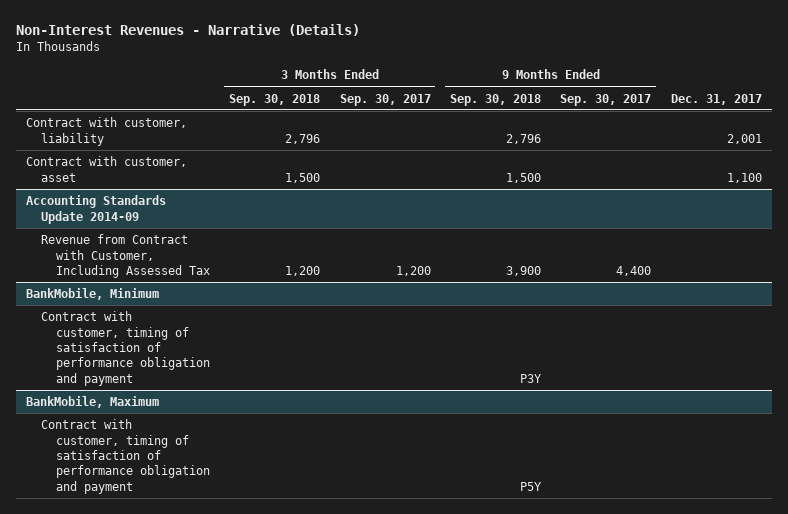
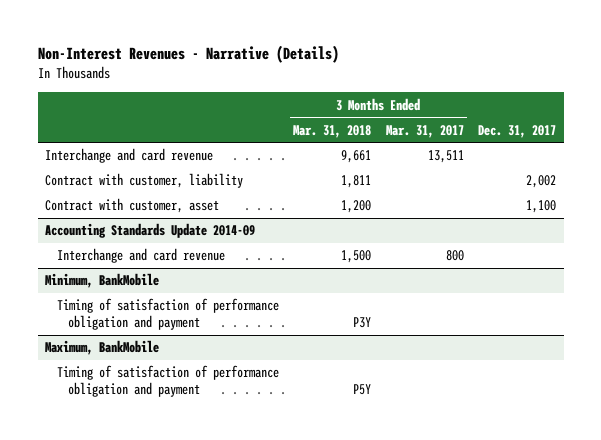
- | 3 Months Ended Sep. 30, 2018 | 3 Months Ended Sep. 30, 2017 | 9 Months Ended Sep. 30, 2018 | 9 Months Ended Sep. 30, 2017 | Dec. 31, 2017
+ | 3 Months Ended Mar. 31, 2018 | 3 Months Ended Mar. 31, 2017 | Dec. 31, 2017
- Contract with customer, liability | 2,796 | | 2,796 | | 2,001
+ Interchange and card revenue | 9,661 | 13,511 |
+ Contract with customer, liability | 1,811 | | 2,002
@ Accounting Standards Update 2014-09
- Revenue from Contract with Customer, Including Assessed Tax | 1,200 | 1,200 | 3,900 | 4,400 |
- BankMobile, Minimum
- Contract with customer, timing of satisfaction of performance obligation and payment | | | P3Y | |
- BankMobile, Maximum
- Contract with customer, timing of satisfaction of performance obligation and payment | | | P5Y | |
@ Accounting Standards Update 2014-09
+ Interchange and card revenue | 1,500 | 800 |
+ Minimum, BankMobile
+ Timing of satisfaction of performance obligation and payment | P3Y | |
+ Maximum, BankMobile
+ Timing of satisfaction of performance obligation and payment | P5Y | |

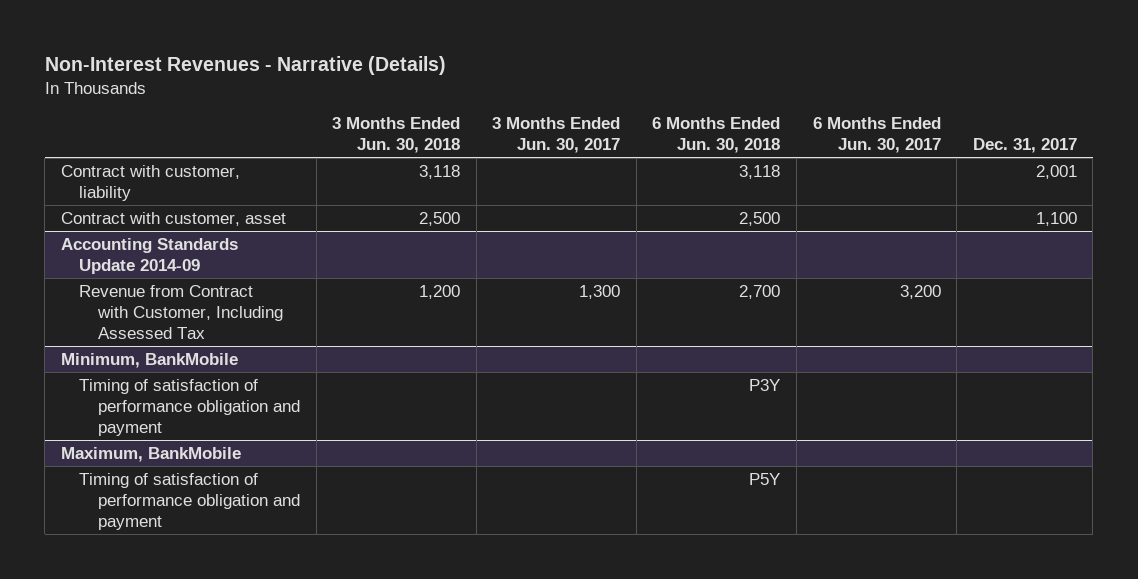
- | 3 Months Ended Mar. 31, 2018 | 3 Months Ended Mar. 31, 2017 | Dec. 31, 2017
+ | 3 Months Ended Jun. 30, 2018 | 3 Months Ended Jun. 30, 2017 | 6 Months Ended Jun. 30, 2018 | 6 Months Ended Jun. 30, 2017 | Dec. 31, 2017
- Interchange and card revenue | 9,661 | 13,511 |
- Contract with customer, liability | 1,811 | | 2,002
+ Contract with customer, liability | 3,118 | | 3,118 | | 2,001
@ Accounting Standards Update 2014-09
- Interchange and card revenue | 1,500 | 800 |
+ Revenue from Contract with Customer, Including Assessed Tax | 1,200 | 1,300 | 2,700 | 3,200 |

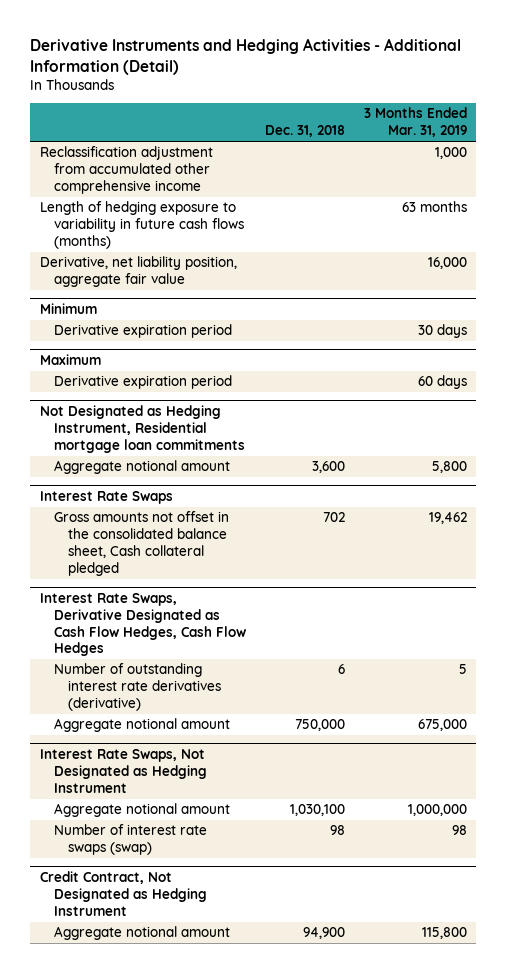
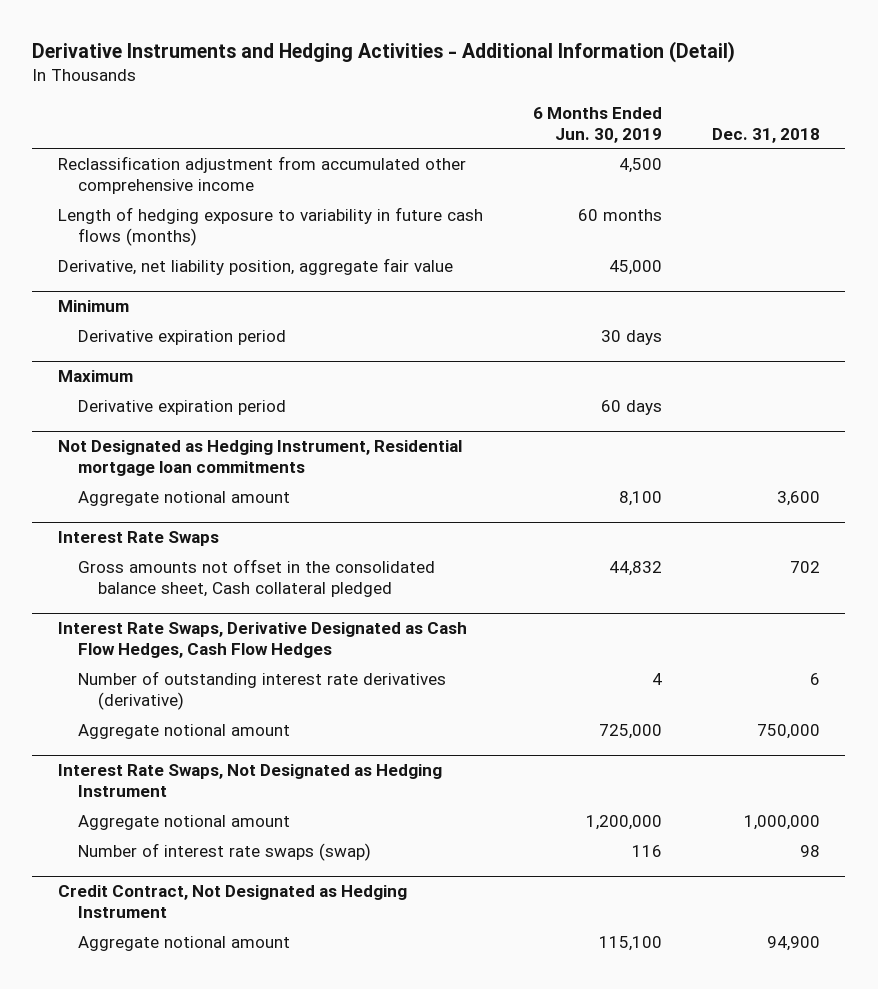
- | Dec. 31, 2018 | 3 Months Ended Mar. 31, 2019
+ | 6 Months Ended Jun. 30, 2019 | Dec. 31, 2018
@ Interest Rate Swaps, Not Designated as Hedging Instrument
- Aggregate notional amount | 1,030,100 | 1,000,000
+ Aggregate notional amount | 1,200,000 | 1,000,000

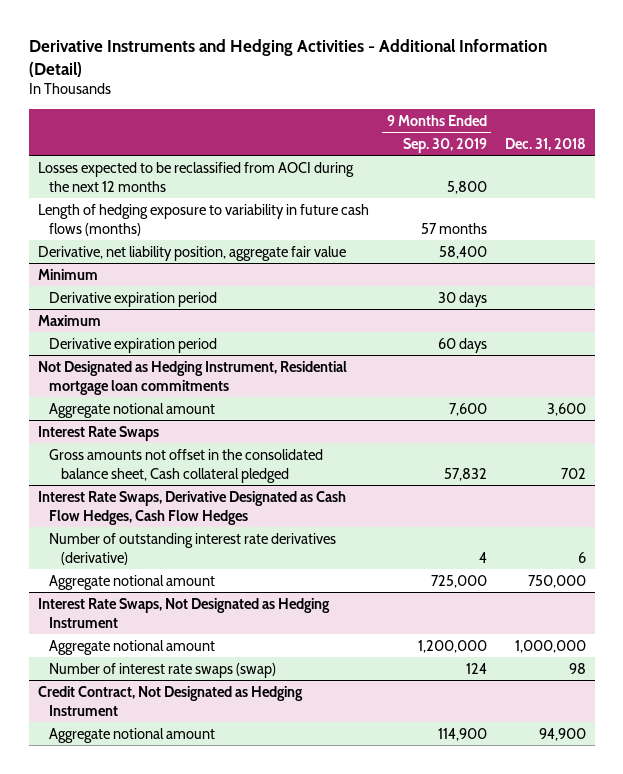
- | 6 Months Ended Jun. 30, 2019 | Dec. 31, 2018
+ | 9 Months Ended Sep. 30, 2019 | Dec. 31, 2018
- Reclassification adjustment from accumulated other comprehensive income | 4,500 |
+ Losses expected to be reclassified from AOCI during the next 12 months | 5,800 |

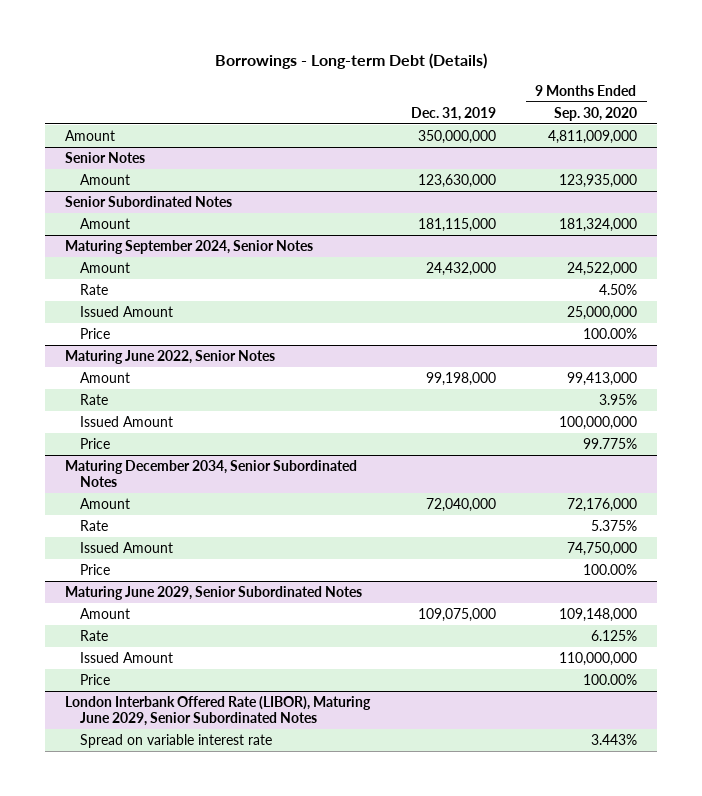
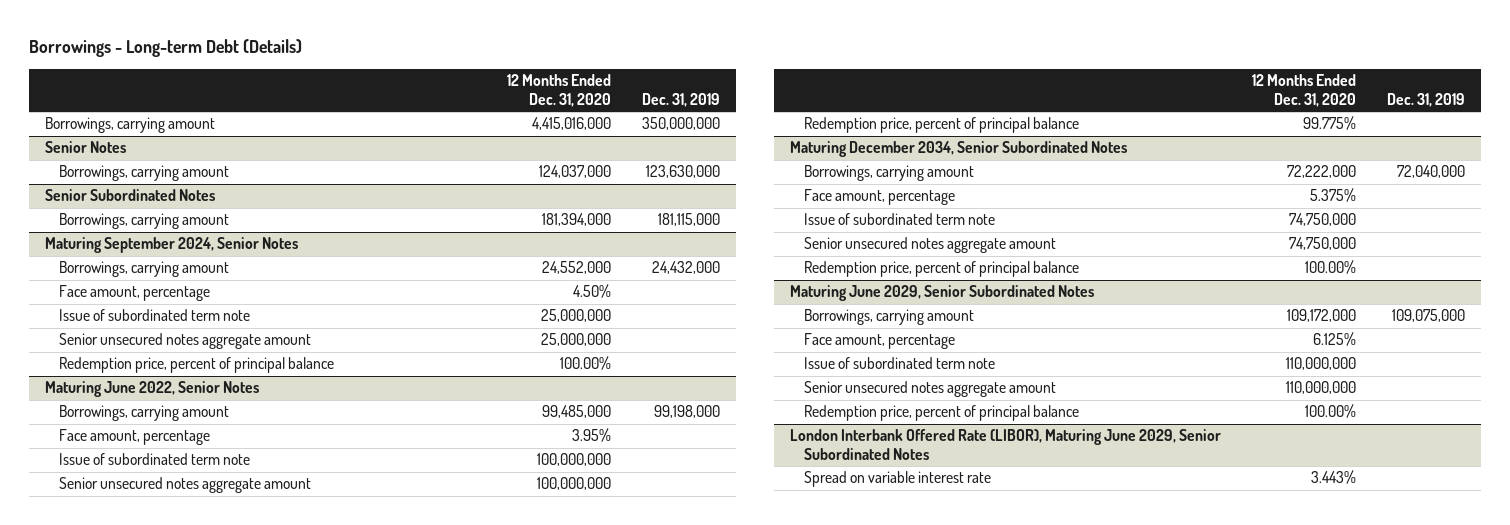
- | Dec. 31, 2019 | 9 Months Ended Sep. 30, 2020
+ | 12 Months Ended Dec. 31, 2020 | Dec. 31, 2019
- Amount | 350,000,000 | 4,811,009,000
+ Borrowings, carrying amount | 4,415,016,000 | 350,000,000
@ Senior Notes
- Amount | 123,630,000 | 123,935,000
+ Borrowings, carrying amount | 124,037,000 | 123,630,000
@ Senior Subordinated Notes
- Amount | 181,115,000 | 181,324,000
+ Borrowings, carrying amount | 181,394,000 | 181,115,000
@ Maturing September 2024, Senior Notes
- Amount | 24,432,000 | 24,522,000
- Rate | | 4.50%
- Issued Amount | | 25,000,000
- Price | | 100.00%
+ Borrowings, carrying amount | 24,552,000 | 24,432,000
+ Face amount, percentage | 4.50% |
+ Issue of subordinated term note | 25,000,000 |
+ Senior unsecured notes aggregate amount | 25,000,000 |
+ Redemption price, percent of principal balance | 100.00% |
@ Maturing June 2022, Senior Notes
- Amount | 99,198,000 | 99,413,000
- Rate | | 3.95%
- Issued Amount | | 100,000,000
- Price | | 99.775%
+ Borrowings, carrying amount | 99,485,000 | 99,198,000
+ Face amount, percentage | 3.95% |
+ Issue of subordinated term note | 100,000,000 |
+ Senior unsecured notes aggregate amount | 100,000,000 |
+ Redemption price, percent of principal balance | 99.775% |
@ Maturing December 2034, Senior Subordinated Notes
- Amount | 72,040,000 | 72,176,000
- Rate | | 5.375%
- Issued Amount | | 74,750,000
- Price | | 100.00%
+ Borrowings, carrying amount | 72,222,000 | 72,040,000
+ Face amount, percentage | 5.375% |
+ Issue of subordinated term note | 74,750,000 |
+ Senior unsecured notes aggregate amount | 74,750,000 |
+ Redemption price, percent of principal balance | 100.00% |
@ Maturing June 2029, Senior Subordinated Notes
- Amount | 109,075,000 | 109,148,000
- Rate | | 6.125%
- Issued Amount | | 110,000,000
- Price | | 100.00%
+ Borrowings, carrying amount | 109,172,000 | 109,075,000
+ Face amount, percentage | 6.125% |
+ Issue of subordinated term note | 110,000,000 |
+ Senior unsecured notes aggregate amount | 110,000,000 |
+ Redemption price, percent of principal balance | 100.00% |

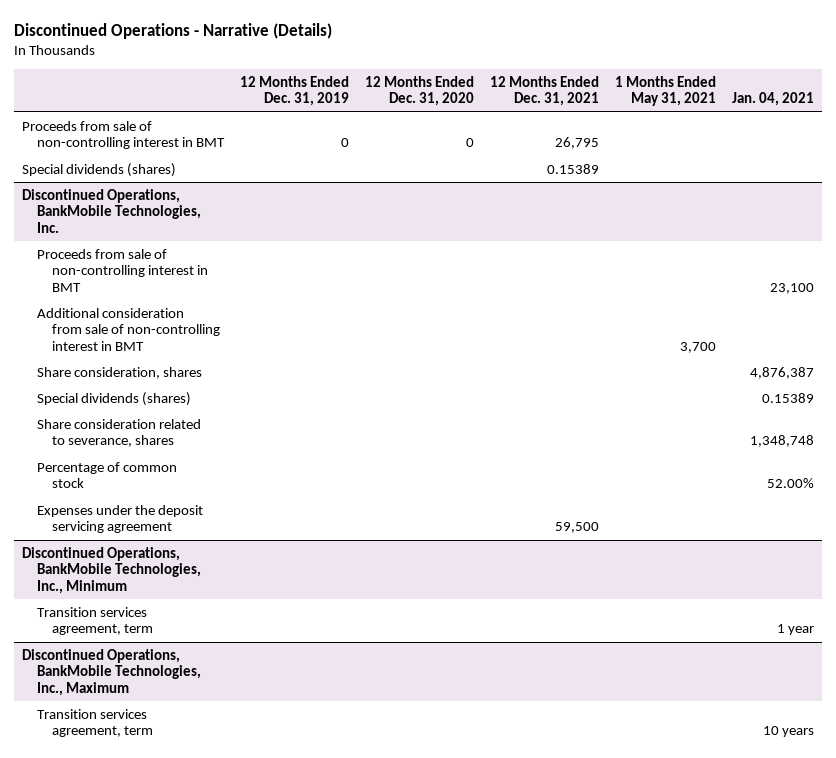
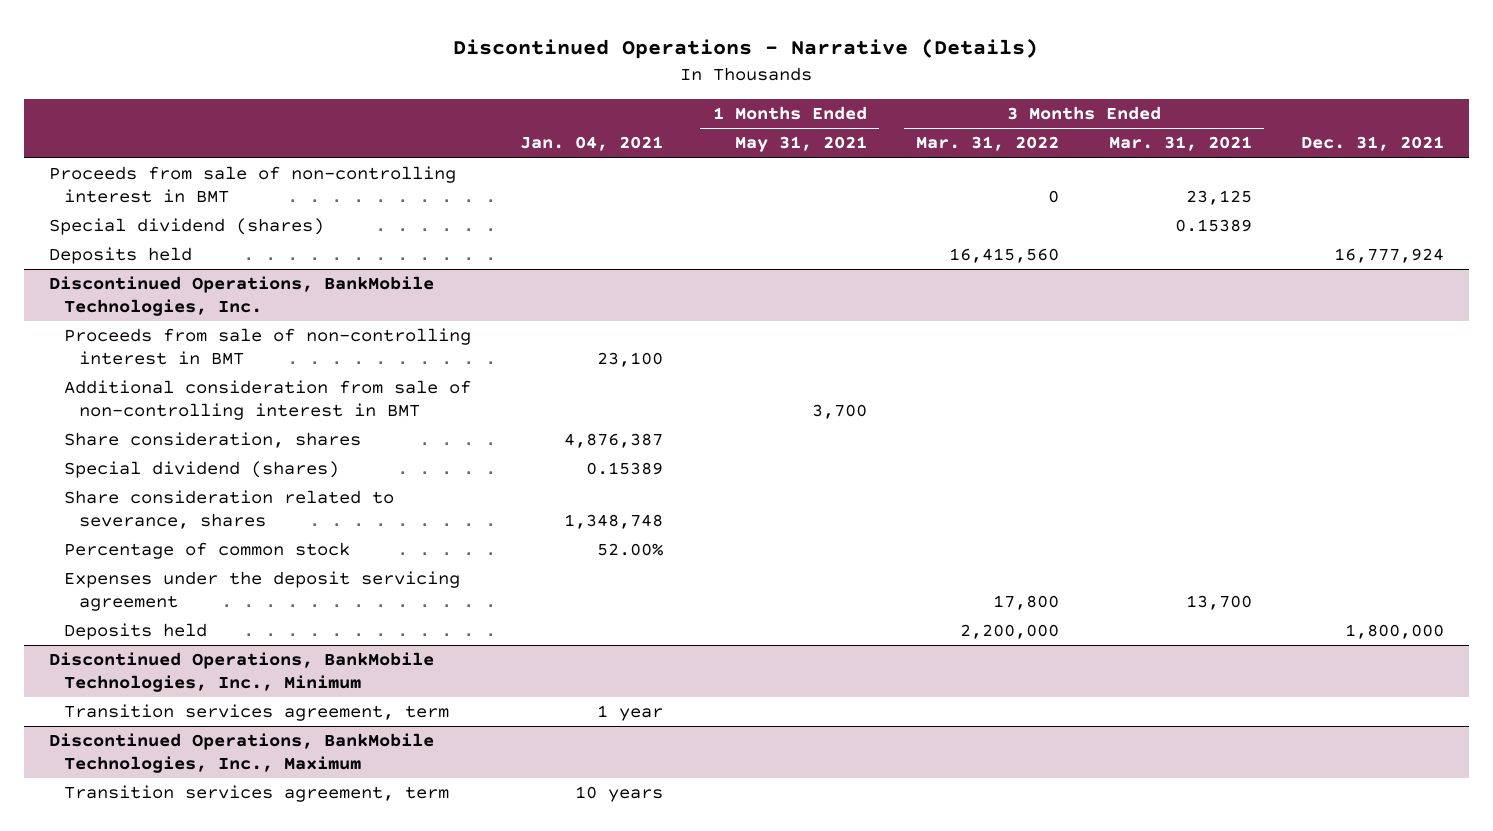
- | 12 Months Ended Dec. 31, 2019 | 12 Months Ended Dec. 31, 2020 | 12 Months Ended Dec. 31, 2021 | 1 Months Ended May 31, 2021 | Jan. 04, 2021
+ | Jan. 04, 2021 | 1 Months Ended May 31, 2021 | 3 Months Ended Mar. 31, 2022 | 3 Months Ended Mar. 31, 2021 | Dec. 31, 2021
- Special dividends (shares) | | | 0.15389 | |
+ Special dividend (shares) | | | | 0.15389 |
+ Deposits held | | | 16,415,560 | | 16,777,924
@ Discontinued Operations, BankMobile Technologies, Inc.
- Special dividends (shares) | | | | | 0.15389
+ Special dividend (shares) | 0.15389 | | | |
+ Deposits held | | | 2,200,000 | | 1,800,000

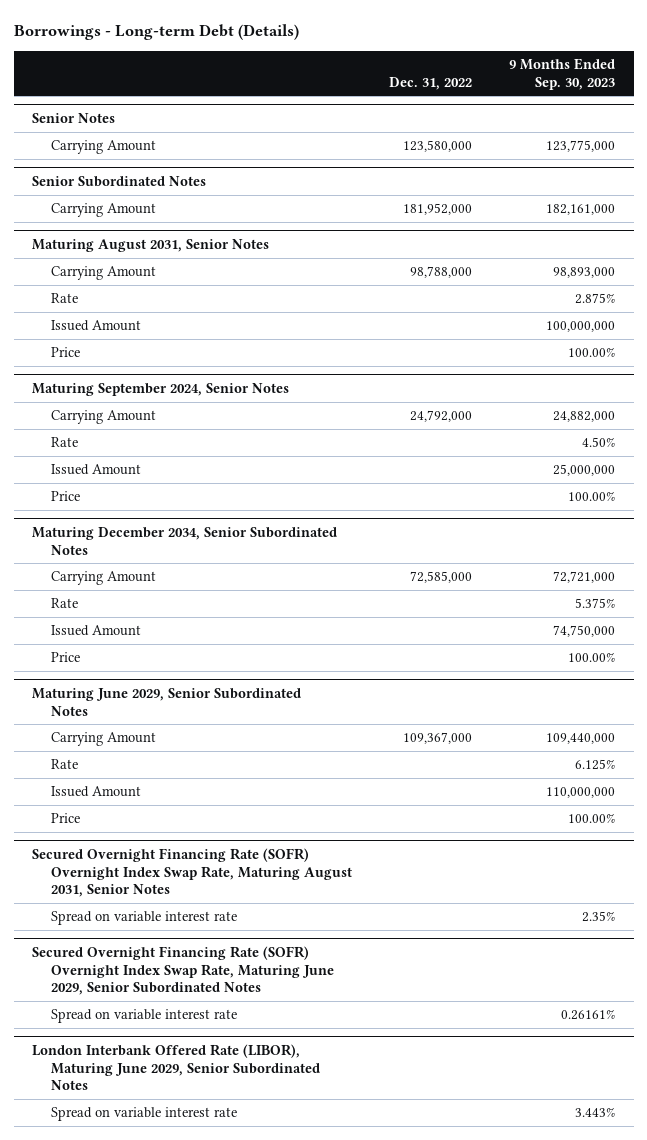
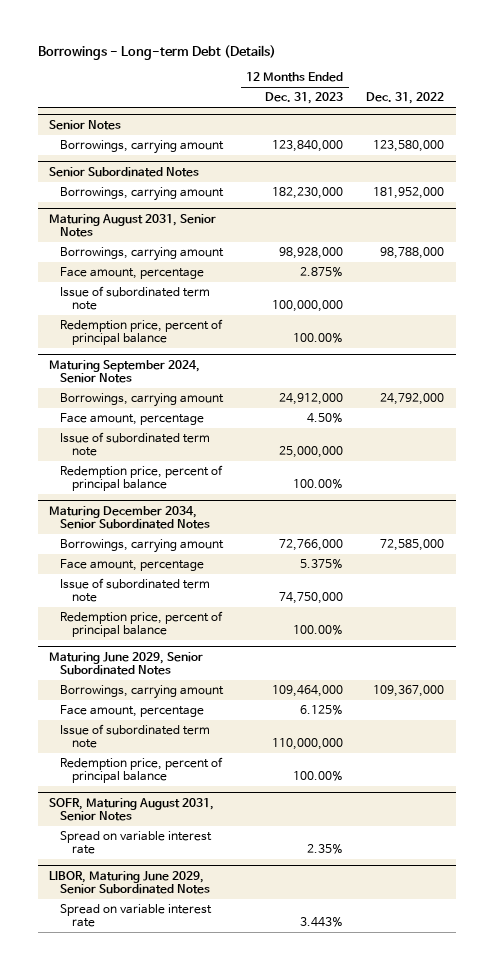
- | Dec. 31, 2022 | 9 Months Ended Sep. 30, 2023
+ | 12 Months Ended Dec. 31, 2023 | Dec. 31, 2022
@ Senior Notes
- Carrying Amount | 123,580,000 | 123,775,000
+ Borrowings, carrying amount | 123,840,000 | 123,580,000
@ Senior Subordinated Notes
- Carrying Amount | 181,952,000 | 182,161,000
+ Borrowings, carrying amount | 182,230,000 | 181,952,000
@ Maturing August 2031, Senior Notes
- Carrying Amount | 98,788,000 | 98,893,000
- Rate | | 2.875%
- Issued Amount | | 100,000,000
- Price | | 100.00%
+ Borrowings, carrying amount | 98,928,000 | 98,788,000
+ Face amount, percentage | 2.875% |
+ Issue of subordinated term note | 100,000,000 |
+ Redemption price, percent of principal balance | 100.00% |
@ Maturing September 2024, Senior Notes
- Carrying Amount | 24,792,000 | 24,882,000
- Rate | | 4.50%
- Issued Amount | | 25,000,000
- Price | | 100.00%
+ Borrowings, carrying amount | 24,912,000 | 24,792,000
+ Face amount, percentage | 4.50% |
+ Issue of subordinated term note | 25,000,000 |
+ Redemption price, percent of principal balance | 100.00% |
@ Maturing December 2034, Senior Subordinated Notes
- Carrying Amount | 72,585,000 | 72,721,000
- Rate | | 5.375%
- Issued Amount | | 74,750,000
- Price | | 100.00%
+ Borrowings, carrying amount | 72,766,000 | 72,585,000
+ Face amount, percentage | 5.375% |
+ Issue of subordinated term note | 74,750,000 |
+ Redemption price, percent of principal balance | 100.00% |
@ Maturing June 2029, Senior Subordinated Notes
- Carrying Amount | 109,367,000 | 109,440,000
- Rate | | 6.125%
- Issued Amount | | 110,000,000
- Price | | 100.00%
- Secured Overnight Financing Rate (SOFR) Overnight Index Swap Rate, Maturing August 2031, Senior Notes
@ Maturing June 2029, Senior Subordinated Notes
+ Borrowings, carrying amount | 109,464,000 | 109,367,000
+ Face amount, percentage | 6.125% |
+ Issue of subordinated term note | 110,000,000 |
+ Redemption price, percent of principal balance | 100.00% |
+ SOFR, Maturing August 2031, Senior Notes
- Secured Overnight Financing Rate (SOFR) Overnight Index Swap Rate, Maturing June 2029, Senior Subordinated Notes
- Spread on variable interest rate | | 0.26161%
- London Interbank Offered Rate (LIBOR), Maturing June 2029, Senior Subordinated Notes
+ LIBOR, Maturing June 2029, Senior Subordinated Notes

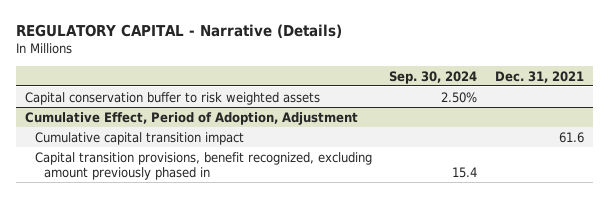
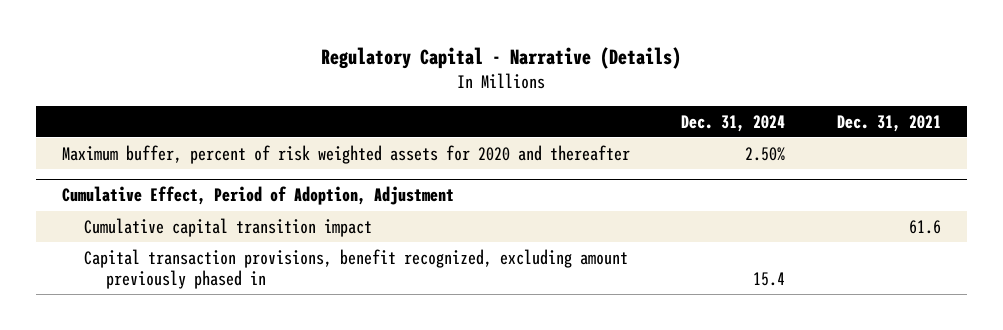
- REGULATORY CAPITAL - Narrative (Details)
+ Regulatory Capital - Narrative (Details)
- | Sep. 30, 2024 | Dec. 31, 2021
+ | Dec. 31, 2024 | Dec. 31, 2021
- Capital conservation buffer to risk weighted assets | 2.50% |
+ Maximum buffer, percent of risk weighted assets for 2020 and thereafter | 2.50% |
@ Cumulative Effect, Period of Adoption, Adjustment
- Capital transition provisions, benefit recognized, excluding amount previously phased in | 15.4 |
+ Capital transaction provisions, benefit recognized, excluding amount previously phased in | 15.4 |

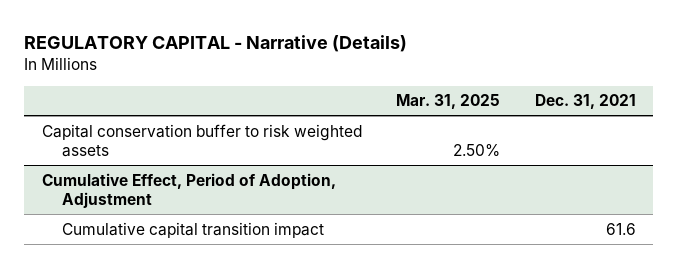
- Regulatory Capital - Narrative (Details)
+ REGULATORY CAPITAL - Narrative (Details)
- | Dec. 31, 2024 | Dec. 31, 2021
+ | Mar. 31, 2025 | Dec. 31, 2021
- Maximum buffer, percent of risk weighted assets for 2020 and thereafter | 2.50% |
+ Capital conservation buffer to risk weighted assets | 2.50% |
@ Cumulative Effect, Period of Adoption, Adjustment
- Capital transaction provisions, benefit recognized, excluding amount previously phased in | 15.4 |

